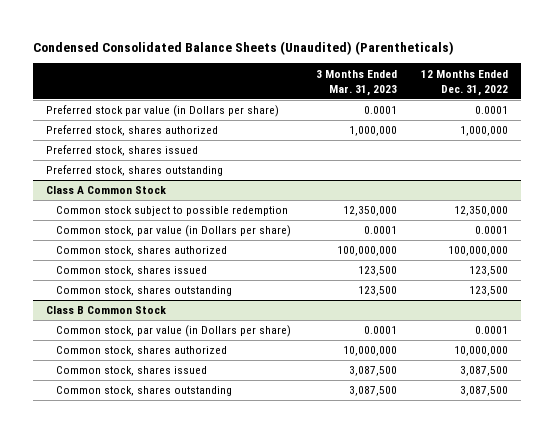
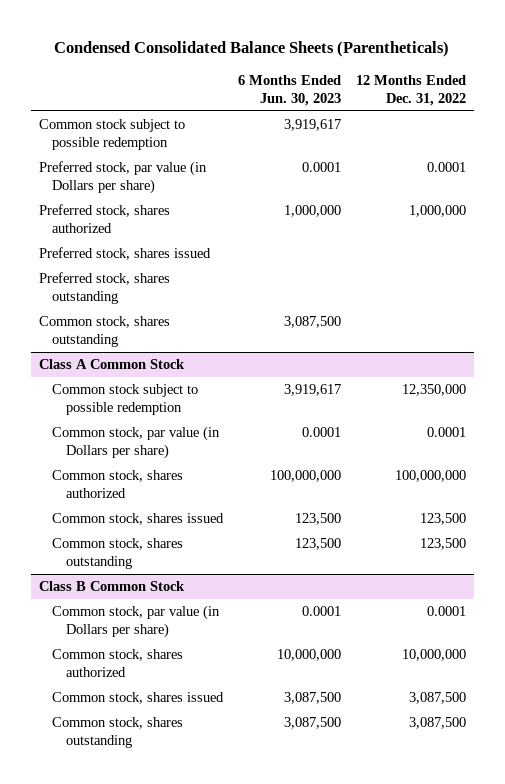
- Condensed Consolidated Balance Sheets (Unaudited) (Parentheticals)
+ Condensed Consolidated Balance Sheets (Parentheticals)
- | 3 Months Ended Mar. 31, 2023 | 12 Months Ended Dec. 31, 2022
+ | 6 Months Ended Jun. 30, 2023 | 12 Months Ended Dec. 31, 2022
- Preferred stock par value (in Dollars per share) | 0.0001 | 0.0001
+ Common stock subject to possible redemption | 3,919,617 |
+ Preferred stock, par value (in Dollars per share) | 0.0001 | 0.0001
+ Common stock, shares outstanding | 3,087,500 |

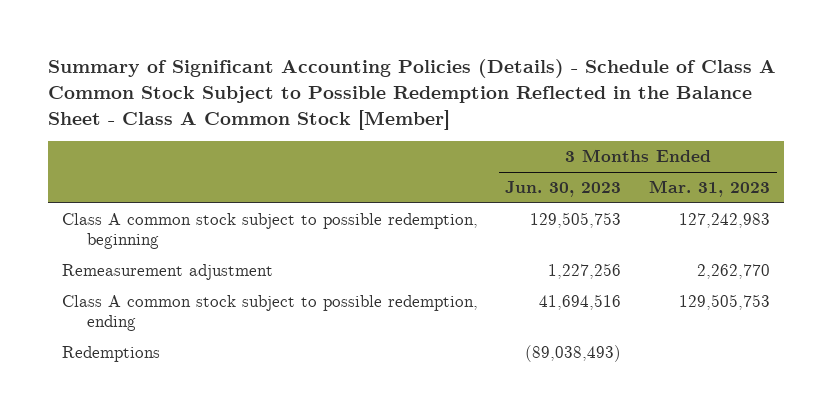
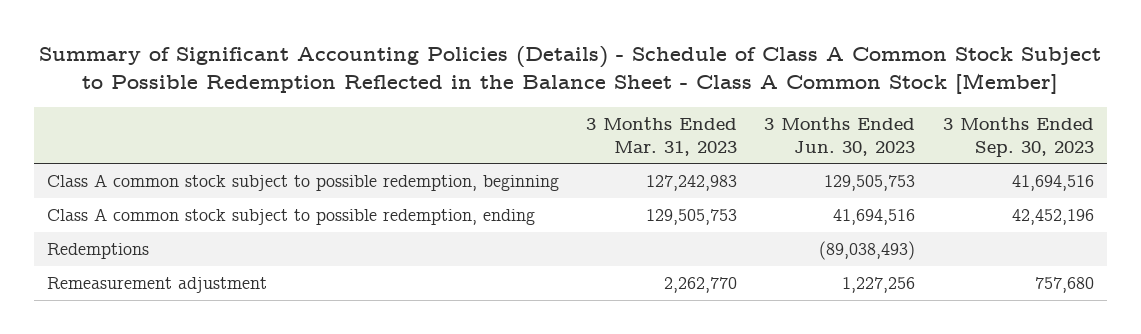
- | 3 Months Ended Jun. 30, 2023 | 3 Months Ended Mar. 31, 2023
+ | 3 Months Ended Mar. 31, 2023 | 3 Months Ended Jun. 30, 2023 | 3 Months Ended Sep. 30, 2023
moved down: Remeasurement adjustment | 2,262,770 | 1,227,256 | 757,680

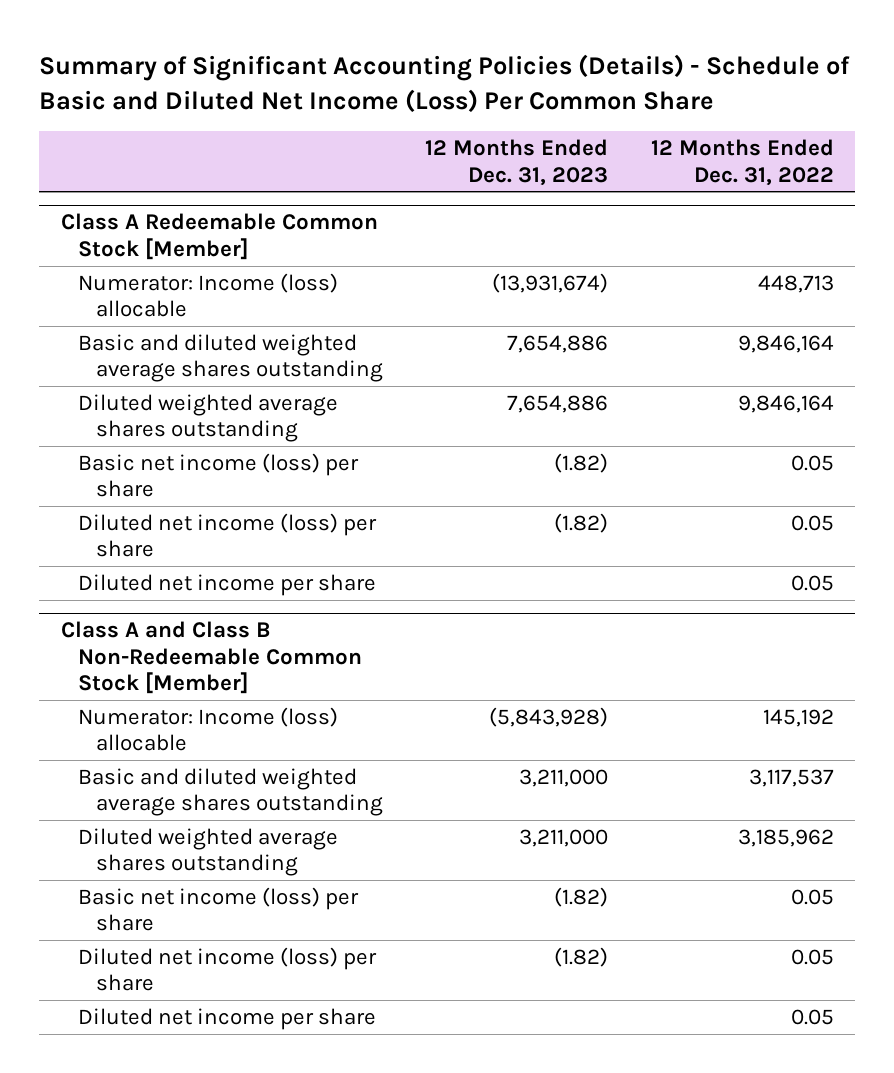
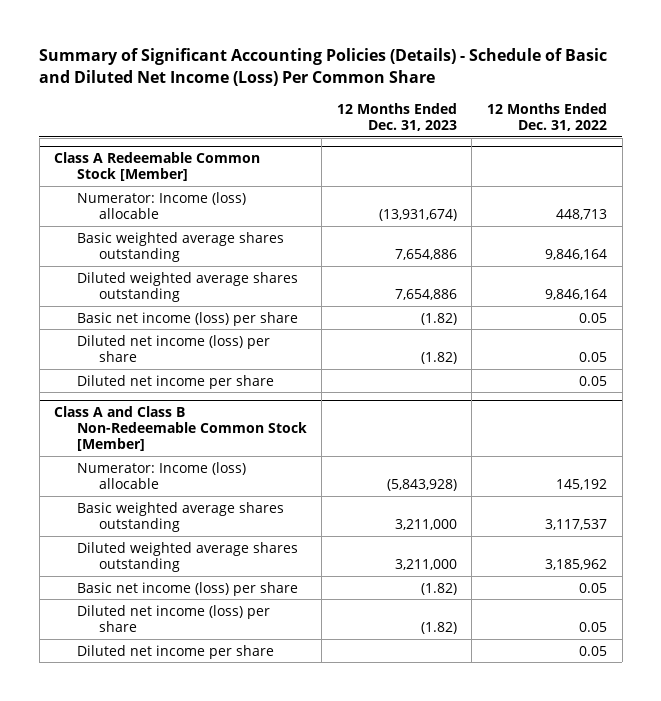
@ Class A Redeemable Common Stock [Member]
- Basic and diluted weighted average shares outstanding | 7,654,886 | 9,846,164
+ Basic weighted average shares outstanding | 7,654,886 | 9,846,164
@ Class A and Class B Non-Redeemable Common Stock [Member]
- Basic and diluted weighted average shares outstanding | 3,211,000 | 3,117,537
+ Basic weighted average shares outstanding | 3,211,000 | 3,117,537

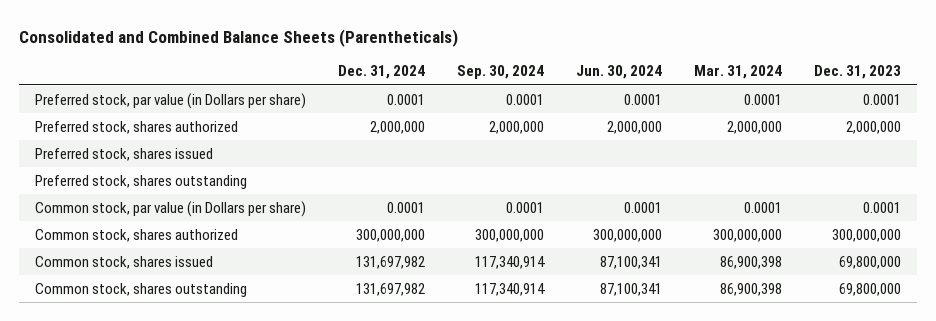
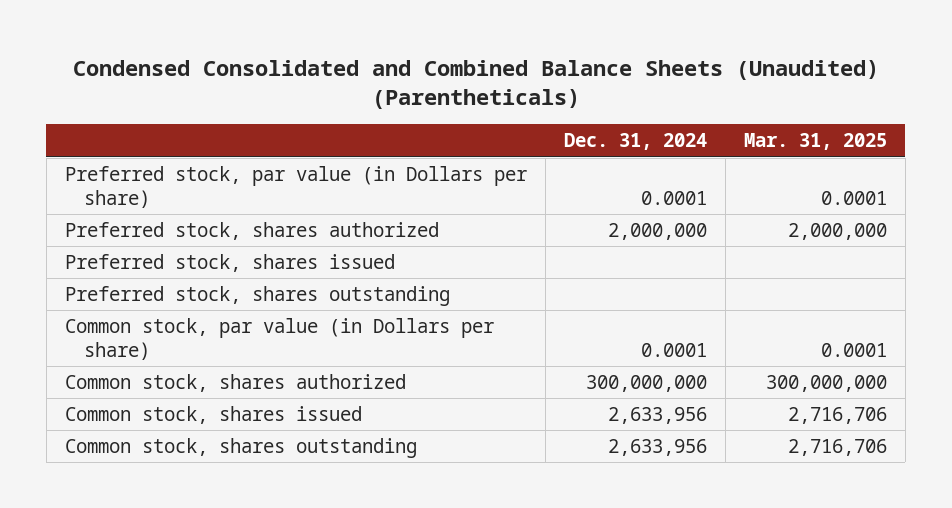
- Consolidated and Combined Balance Sheets (Parentheticals)
+ Condensed Consolidated and Combined Balance Sheets (Unaudited) (Parentheticals)
- | Dec. 31, 2024 | Sep. 30, 2024 | Jun. 30, 2024 | Mar. 31, 2024 | Dec. 31, 2023
+ | Dec. 31, 2024 | Mar. 31, 2025
- Common stock, shares issued | 131,697,982 | 117,340,914 | 87,100,341 | 86,900,398 | 69,800,000
- Common stock, shares outstanding | 131,697,982 | 117,340,914 | 87,100,341 | 86,900,398 | 69,800,000
+ Common stock, shares issued | 2,633,956 | 2,716,706
+ Common stock, shares outstanding | 2,633,956 | 2,716,706

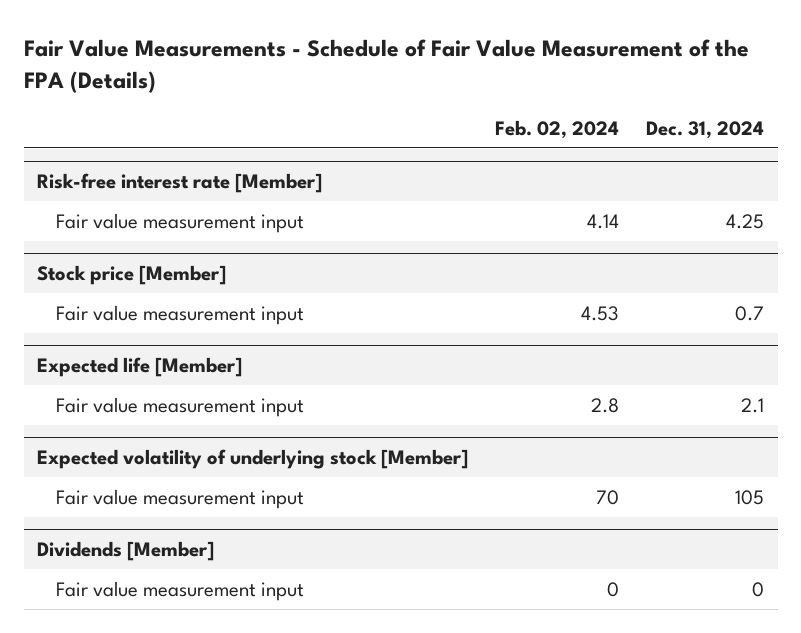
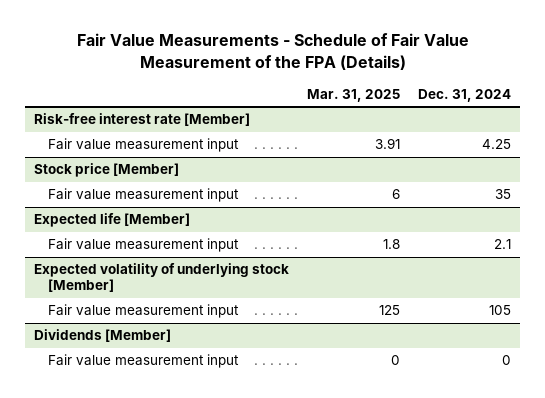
- | Feb. 02, 2024 | Dec. 31, 2024
+ | Mar. 31, 2025 | Dec. 31, 2024
@ Stock price [Member]
- Fair value measurement input | 4.53 | 0.7
+ Fair value measurement input | 6 | 35

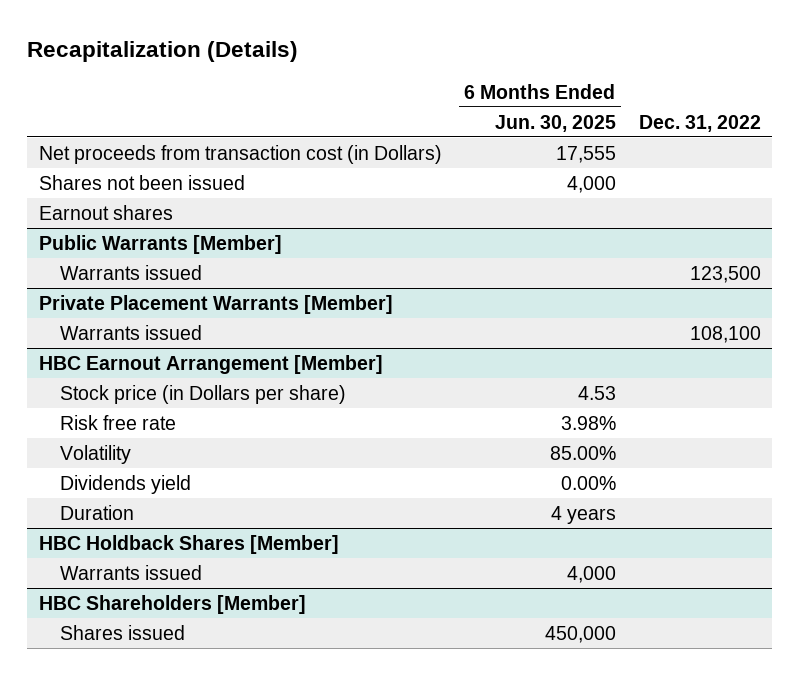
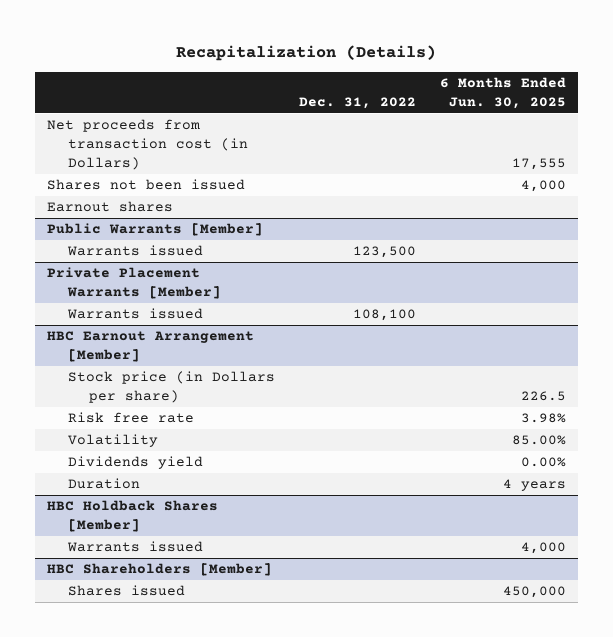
- | 6 Months Ended Jun. 30, 2025 | Dec. 31, 2022
+ | Dec. 31, 2022 | 6 Months Ended Jun. 30, 2025
@ HBC Earnout Arrangement [Member]
- Stock price (in Dollars per share) | 4.53 |
+ Stock price (in Dollars per share) | | 226.5

